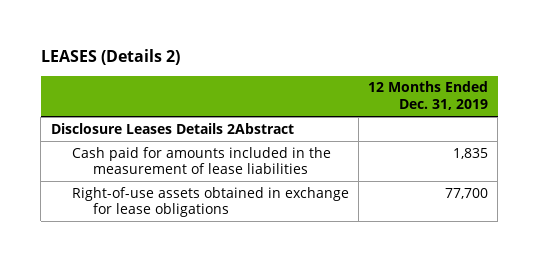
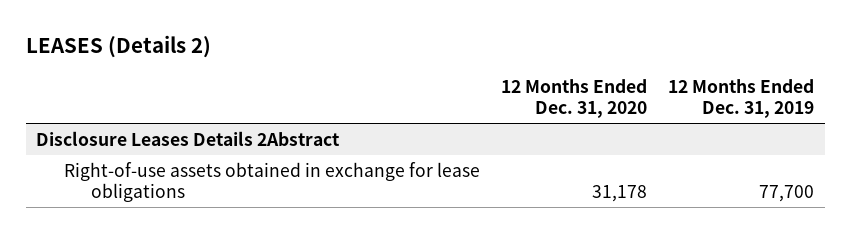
- | 12 Months Ended Dec. 31, 2019
+ | 12 Months Ended Dec. 31, 2020 | 12 Months Ended Dec. 31, 2019
- Cash paid for amounts included in the measurement of lease liabilities | 1,835

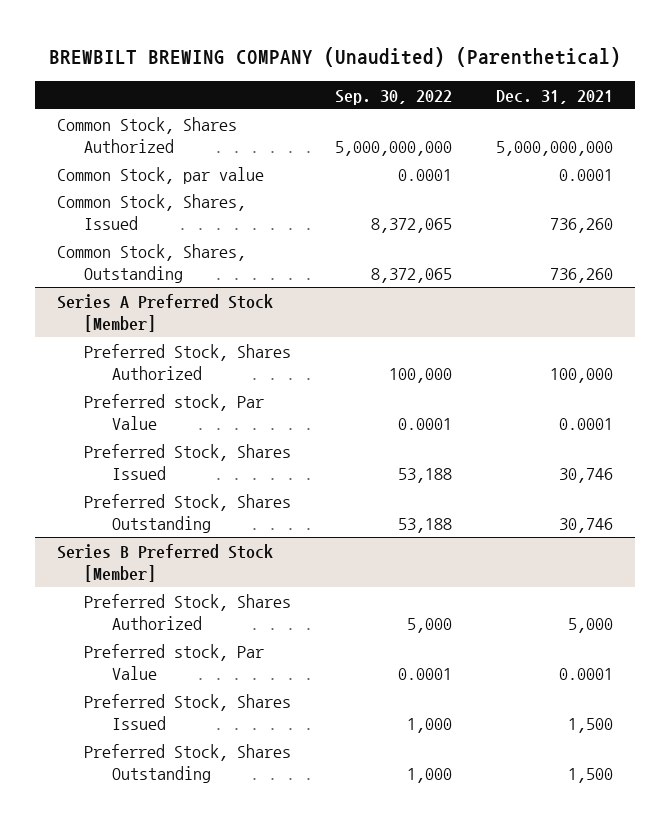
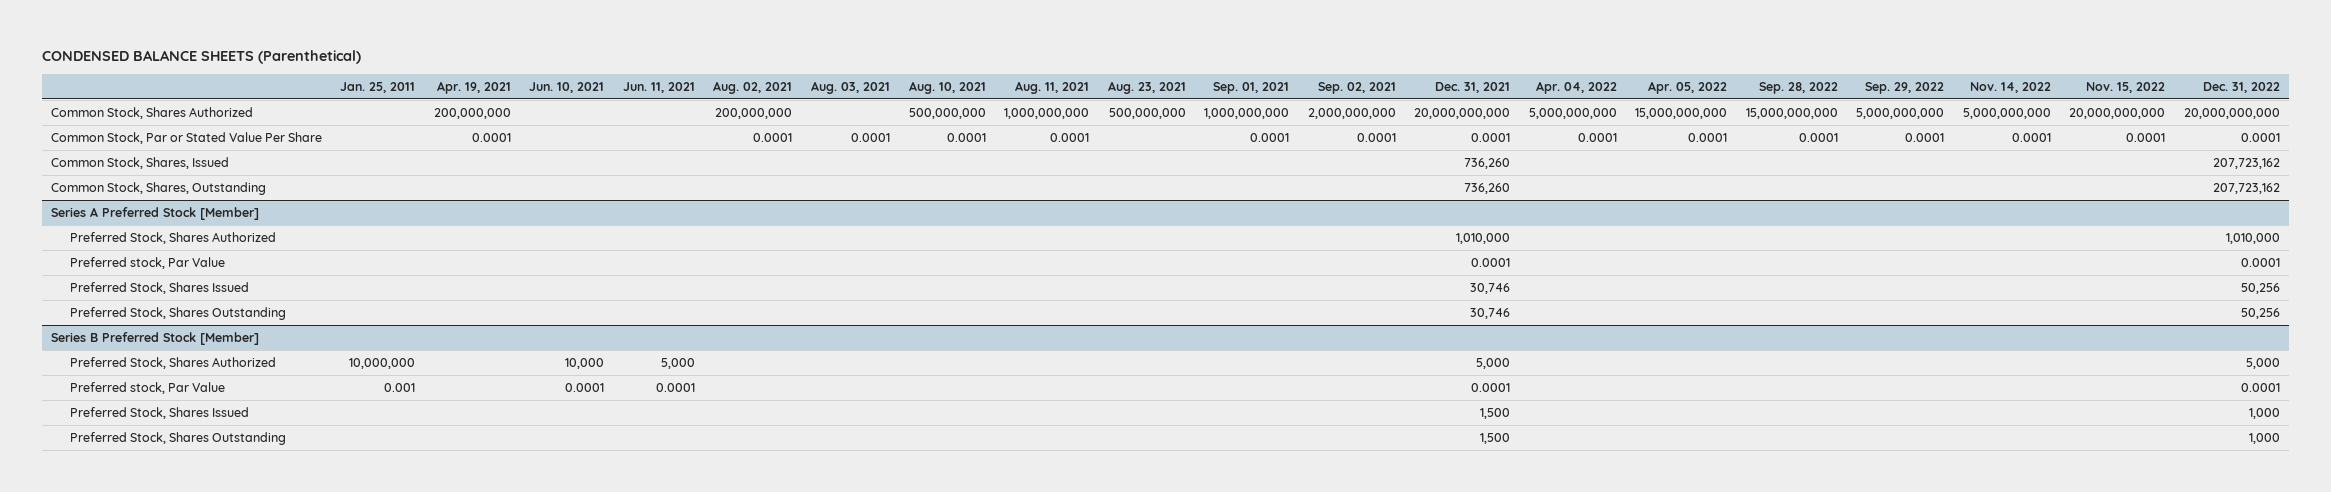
- BREWBILT BREWING COMPANY (Unaudited) (Parenthetical)
+ CONDENSED BALANCE SHEETS (Parenthetical)
- | Sep. 30, 2022 | Dec. 31, 2021
+ | Jan. 25, 2011 | Apr. 19, 2021 | Jun. 10, 2021 | Jun. 11, 2021 | Aug. 02, 2021 | Aug. 03, 2021 | Aug. 10, 2021 | Aug. 11, 2021 | Aug. 23, 2021 | Sep. 01, 2021 | Sep. 02, 2021 | Dec. 31, 2021 | Apr. 04, 2022 | Apr. 05, 2022 | Sep. 28, 2022 | Sep. 29, 2022 | Nov. 14, 2022 | Nov. 15, 2022 | Dec. 31, 2022
- Common Stock, Shares Authorized | 5,000,000,000 | 5,000,000,000
- Common Stock, par value | 0.0001 | 0.0001
+ Common Stock, Shares Authorized | | 200,000,000 | | | 200,000,000 | | 500,000,000 | 1,000,000,000 | 500,000,000 | 1,000,000,000 | 2,000,000,000 | 20,000,000,000 | 5,000,000,000 | 15,000,000,000 | 15,000,000,000 | 5,000,000,000 | 5,000,000,000 | 20,000,000,000 | 20,000,000,000
+ Common Stock, Par or Stated Value Per Share | | 0.0001 | | | 0.0001 | 0.0001 | 0.0001 | 0.0001 | | 0.0001 | 0.0001 | 0.0001 | 0.0001 | 0.0001 | 0.0001 | 0.0001 | 0.0001 | 0.0001 | 0.0001
@ Series A Preferred Stock [Member]
- Preferred Stock, Shares Authorized | 100,000 | 100,000
+ Preferred Stock, Shares Authorized | | | | | | | | | | | | 1,010,000 | | | | | | | 1,010,000

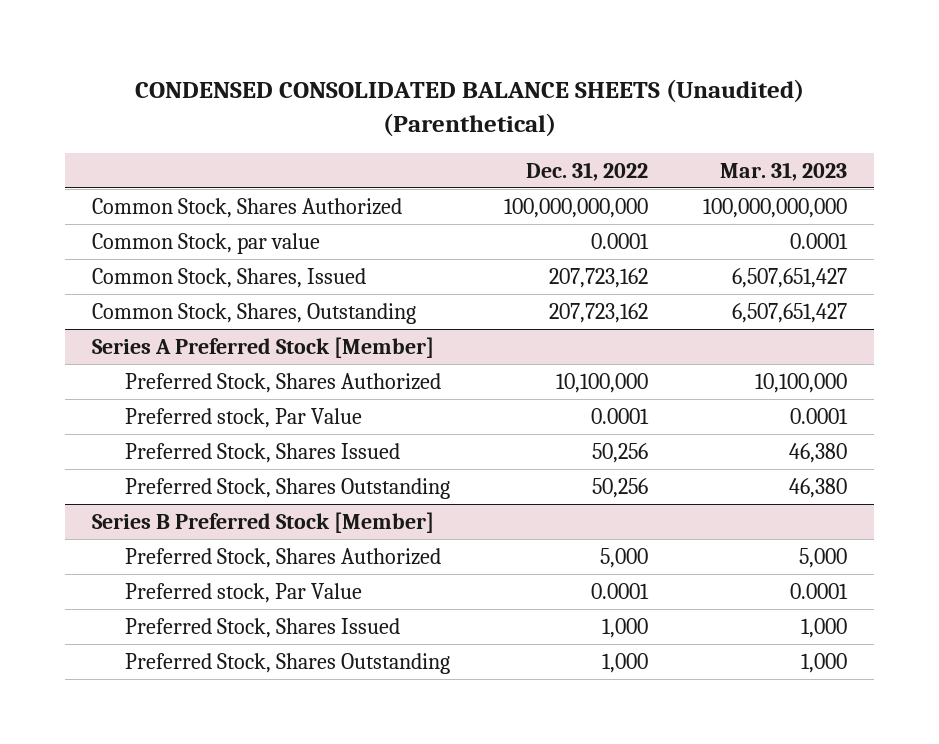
- CONDENSED BALANCE SHEETS (Parenthetical)
+ CONDENSED CONSOLIDATED BALANCE SHEETS (Unaudited) (Parenthetical)
- | Jan. 25, 2011 | Apr. 19, 2021 | Jun. 10, 2021 | Jun. 11, 2021 | Aug. 02, 2021 | Aug. 03, 2021 | Aug. 10, 2021 | Aug. 11, 2021 | Aug. 23, 2021 | Sep. 01, 2021 | Sep. 02, 2021 | Dec. 31, 2021 | Apr. 04, 2022 | Apr. 05, 2022 | Sep. 28, 2022 | Sep. 29, 2022 | Nov. 14, 2022 | Nov. 15, 2022 | Dec. 31, 2022
+ | Dec. 31, 2022 | Mar. 31, 2023
- Common Stock, Shares Authorized | | 200,000,000 | | | 200,000,000 | | 500,000,000 | 1,000,000,000 | 500,000,000 | 1,000,000,000 | 2,000,000,000 | 20,000,000,000 | 5,000,000,000 | 15,000,000,000 | 15,000,000,000 | 5,000,000,000 | 5,000,000,000 | 20,000,000,000 | 20,000,000,000
- Common Stock, Par or Stated Value Per Share | | 0.0001 | | | 0.0001 | 0.0001 | 0.0001 | 0.0001 | | 0.0001 | 0.0001 | 0.0001 | 0.0001 | 0.0001 | 0.0001 | 0.0001 | 0.0001 | 0.0001 | 0.0001
+ Common Stock, Shares Authorized | 100,000,000,000 | 100,000,000,000
+ Common Stock, par value | 0.0001 | 0.0001
@ Series A Preferred Stock [Member]
- Preferred Stock, Shares Authorized | | | | | | | | | | | | 1,010,000 | | | | | | | 1,010,000
+ Preferred Stock, Shares Authorized | 10,100,000 | 10,100,000

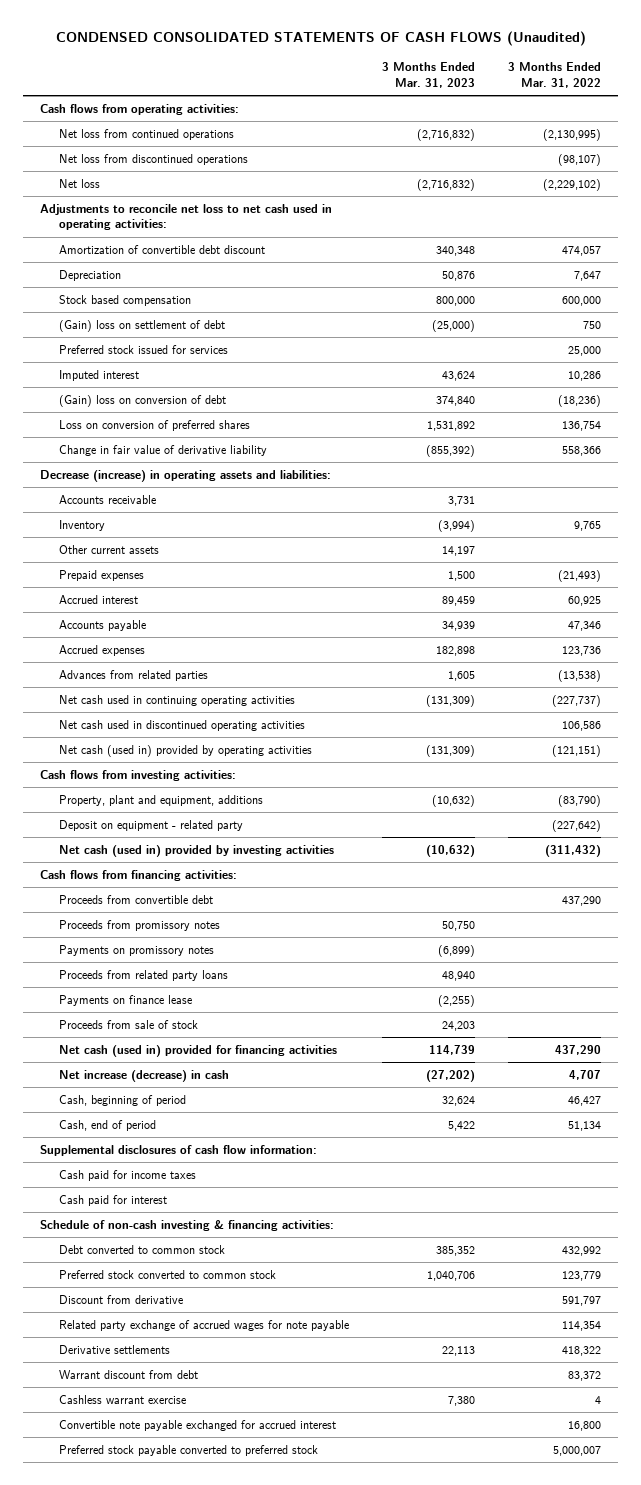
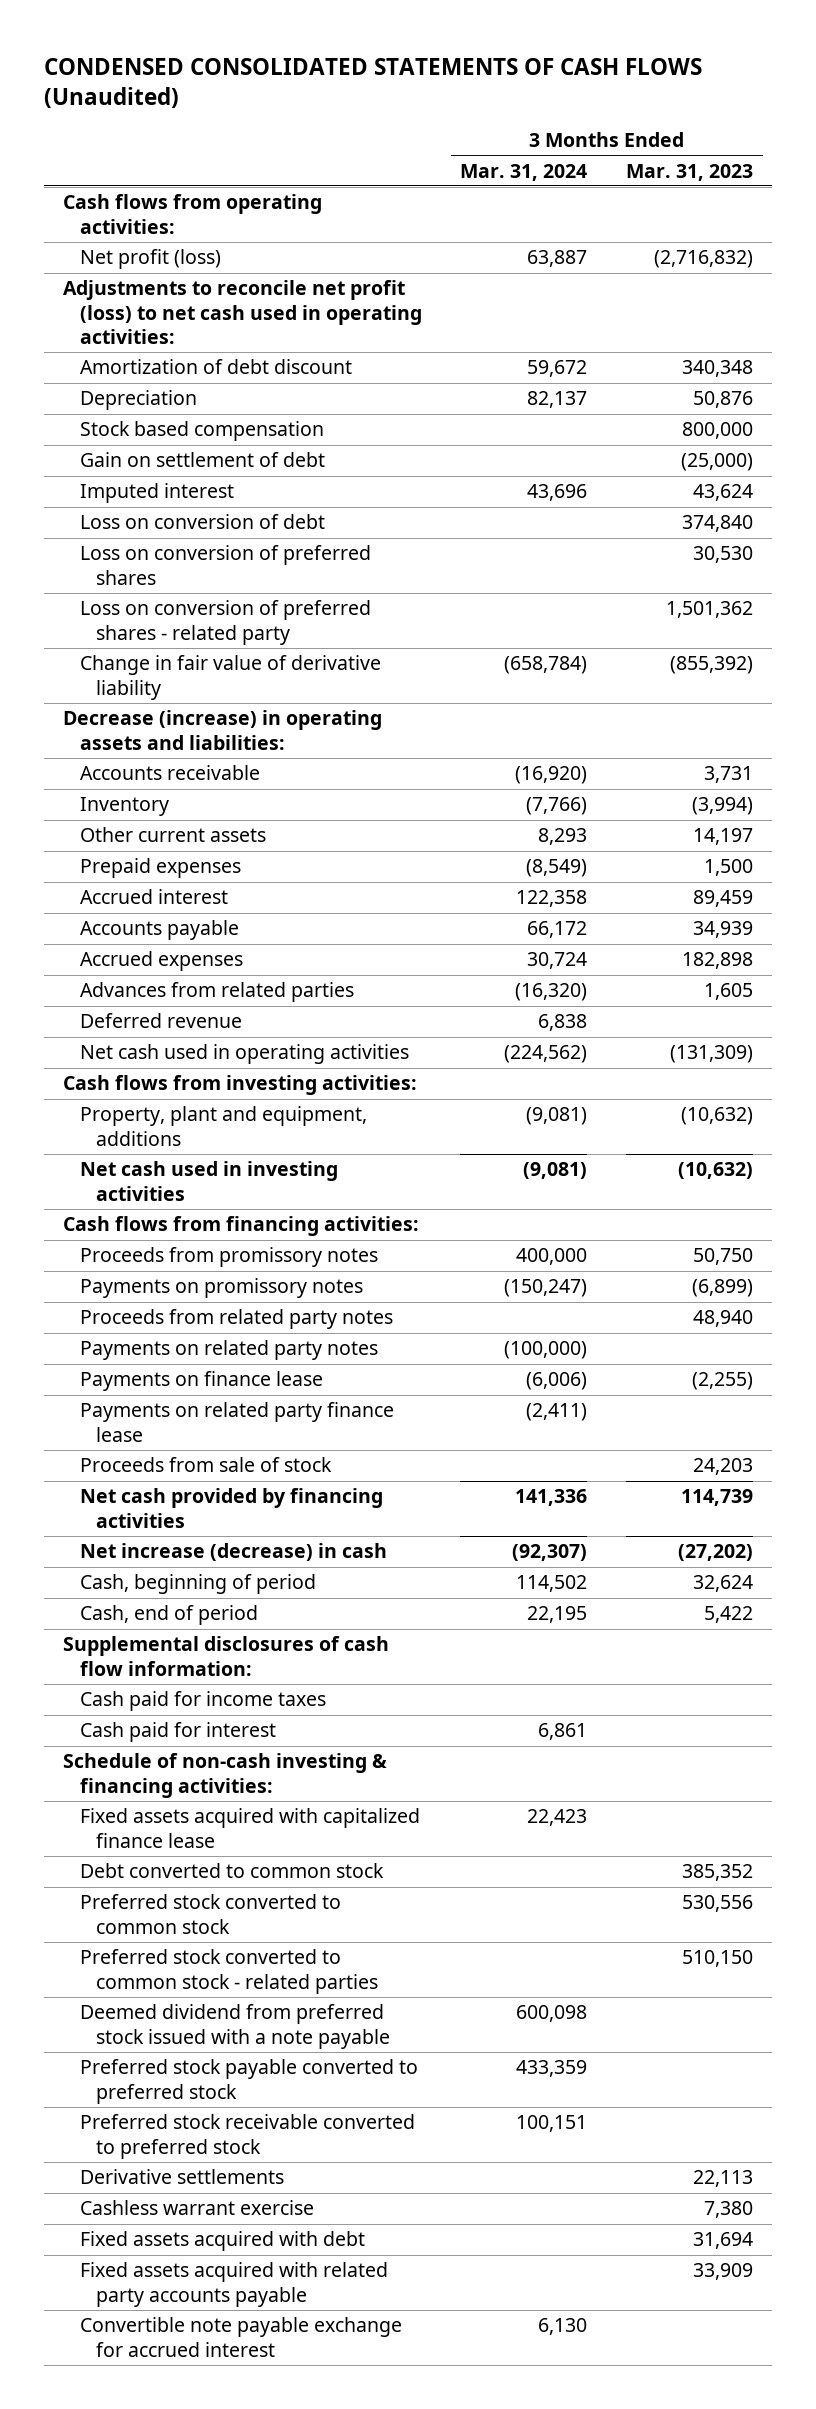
- | 3 Months Ended Mar. 31, 2023 | 3 Months Ended Mar. 31, 2022
+ | 3 Months Ended Mar. 31, 2024 | 3 Months Ended Mar. 31, 2023
- Net loss from continued operations | (2,716,832) | (2,130,995)
- Net loss from discontinued operations | | (98,107)
- Net loss | (2,716,832) | (2,229,102)
- Adjustments to reconcile net loss to net cash used in operating activities:
- Amortization of convertible debt discount | 340,348 | 474,057
+ Net profit (loss) | 63,887 | (2,716,832)
+ Adjustments to reconcile net profit (loss) to net cash used in operating activities:
+ Amortization of debt discount | 59,672 | 340,348
- (Gain) loss on settlement of debt | (25,000) | 750
- Preferred stock issued for services | | 25,000
+ Gain on settlement of debt | | (25,000)
- (Gain) loss on conversion of debt | 374,840 | (18,236)
- Loss on conversion of preferred shares | 1,531,892 | 136,754
+ Loss on conversion of debt | | 374,840
+ Loss on conversion of preferred shares | | 30,530
+ Loss on conversion of preferred shares - related party | | 1,501,362
- Net cash used in continuing operating activities | (131,309) | (227,737)
- Net cash used in discontinued operating activities | | 106,586
- Net cash (used in) provided by operating activities | (131,309) | (121,151)
+ Deferred revenue | 6,838 |
+ Net cash used in operating activities | (224,562) | (131,309)
- Deposit on equipment - related party | | (227,642)
- Net cash (used in) provided by investing activities | (10,632) | (311,432)
+ Net cash used in investing activities | (9,081) | (10,632)
- Proceeds from convertible debt | | 437,290
- Proceeds from related party loans | 48,940 |
+ Proceeds from related party notes | | 48,940
+ Payments on related party notes | (100,000) |
+ Payments on related party finance lease | (2,411) |
- Net cash (used in) provided for financing activities | 114,739 | 437,290
+ Net cash provided by financing activities | 141,336 | 114,739
+ Fixed assets acquired with capitalized finance lease | 22,423 |
- Preferred stock converted to common stock | 1,040,706 | 123,779
- Discount from derivative | | 591,797
- Related party exchange of accrued wages for note payable | | 114,354
+ Preferred stock converted to common stock | | 530,556
+ Preferred stock converted to common stock - related parties | | 510,150
+ Deemed dividend from preferred stock issued with a note payable | 600,098 |
moved up: Preferred stock payable converted to preferred stock | 433,359 |
+ Preferred stock receivable converted to preferred stock | 100,151 |
- Warrant discount from debt | | 83,372
- Convertible note payable exchanged for accrued interest | | 16,800
+ Fixed assets acquired with debt | | 31,694
+ Fixed assets acquired with related party accounts payable | | 33,909
+ Convertible note payable exchange for accrued interest | 6,130 |

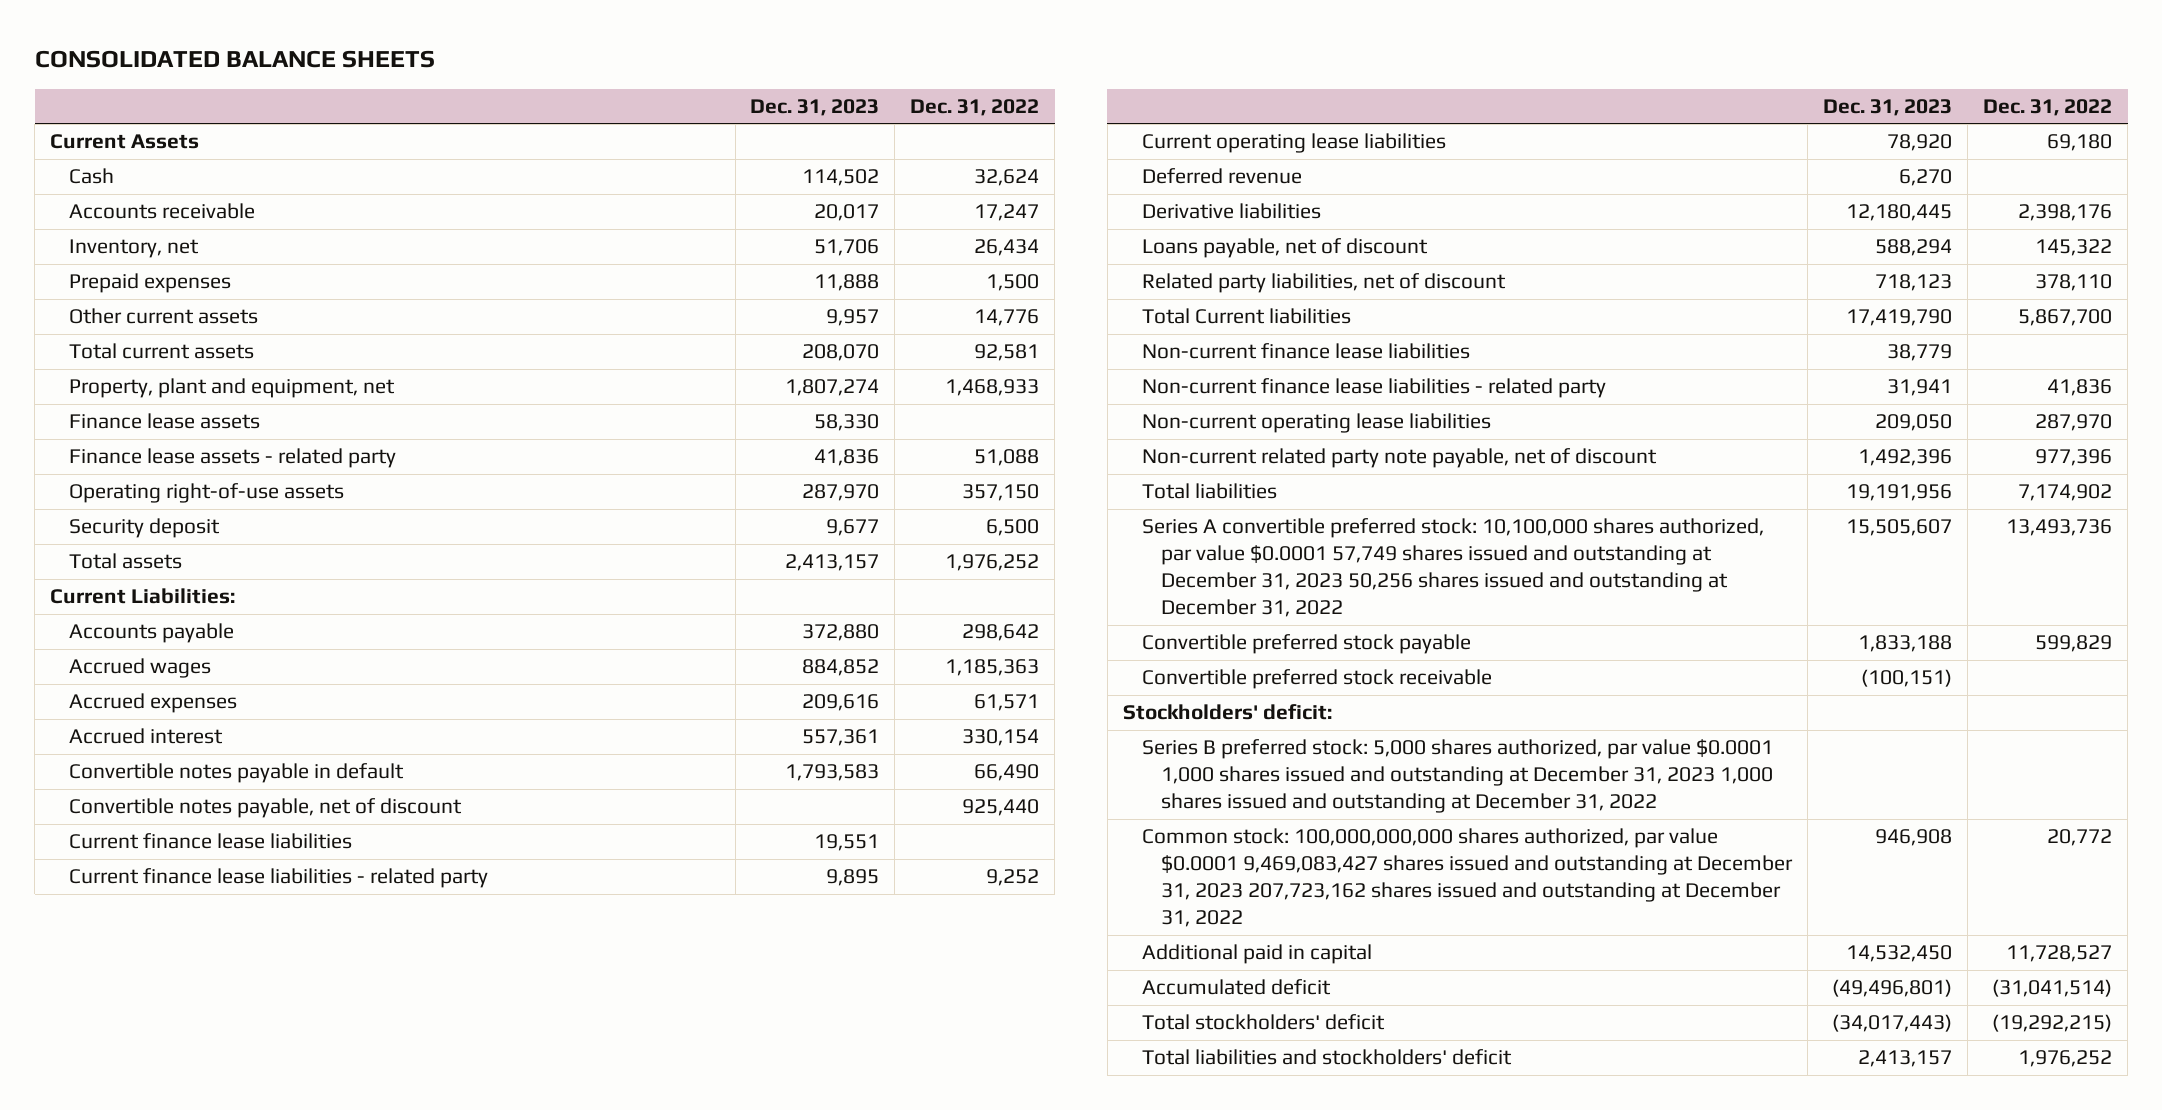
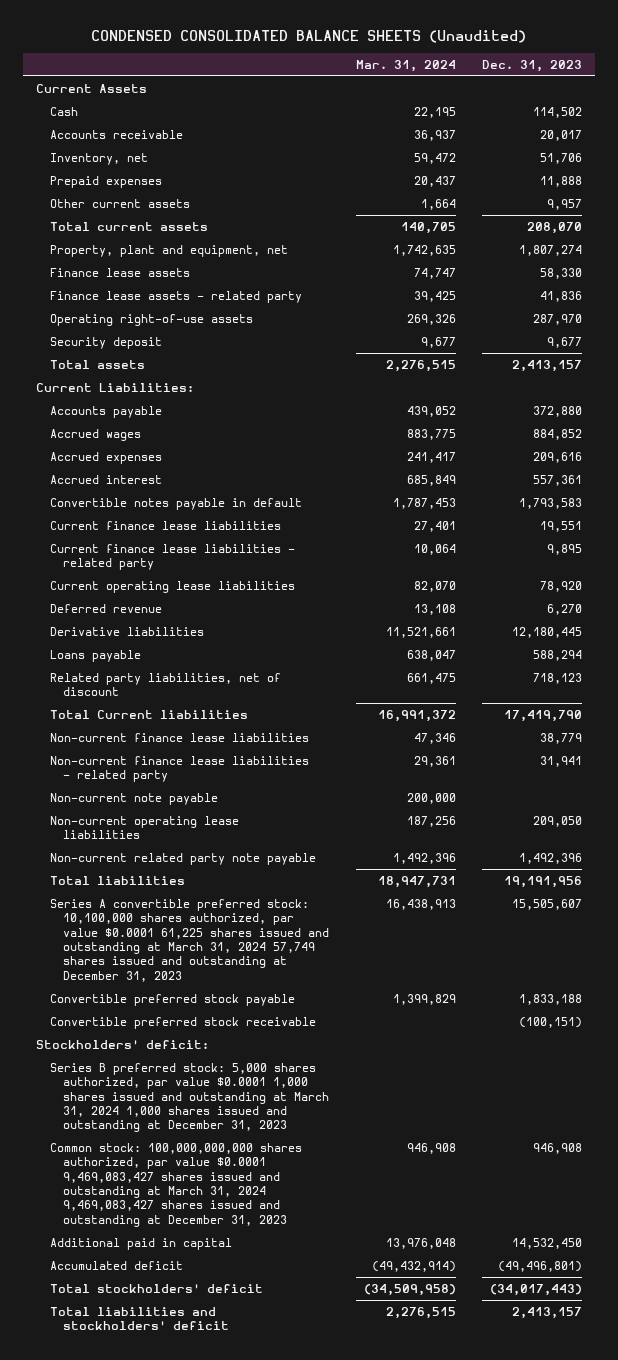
- CONSOLIDATED BALANCE SHEETS
+ CONDENSED CONSOLIDATED BALANCE SHEETS (Unaudited)
- | Dec. 31, 2023 | Dec. 31, 2022
+ | Mar. 31, 2024 | Dec. 31, 2023
- Convertible notes payable, net of discount | | 925,440
- Loans payable, net of discount | 588,294 | 145,322
+ Loans payable | 638,047 | 588,294
+ Non-current note payable | 200,000 |
- Non-current related party note payable, net of discount | 1,492,396 | 977,396
+ Non-current related party note payable | 1,492,396 | 1,492,396
- Series A convertible preferred stock: 10,100,000 shares authorized, par value $0.0001 57,749 shares issued and outstanding at December 31, 2023 50,256 shares issued and outstanding at December 31, 2022 | 15,505,607 | 13,493,736
+ Series A convertible preferred stock: 10,100,000 shares authorized, par value $0.0001 61,225 shares issued and outstanding at March 31, 2024 57,749 shares issued and outstanding at December 31, 2023 | 16,438,913 | 15,505,607
- Series B preferred stock: 5,000 shares authorized, par value $0.0001 1,000 shares issued and outstanding at December 31, 2023 1,000 shares issued and outstanding at December 31, 2022
- Common stock: 100,000,000,000 shares authorized, par value $0.0001 9,469,083,427 shares issued and outstanding at December 31, 2023 207,723,162 shares issued and outstanding at December 31, 2022 | 946,908 | 20,772
+ Series B preferred stock: 5,000 shares authorized, par value $0.0001 1,000 shares issued and outstanding at March 31, 2024 1,000 shares issued and outstanding at December 31, 2023
+ Common stock: 100,000,000,000 shares authorized, par value $0.0001 9,469,083,427 shares issued and outstanding at March 31, 2024 9,469,083,427 shares issued and outstanding at December 31, 2023 | 946,908 | 946,908

